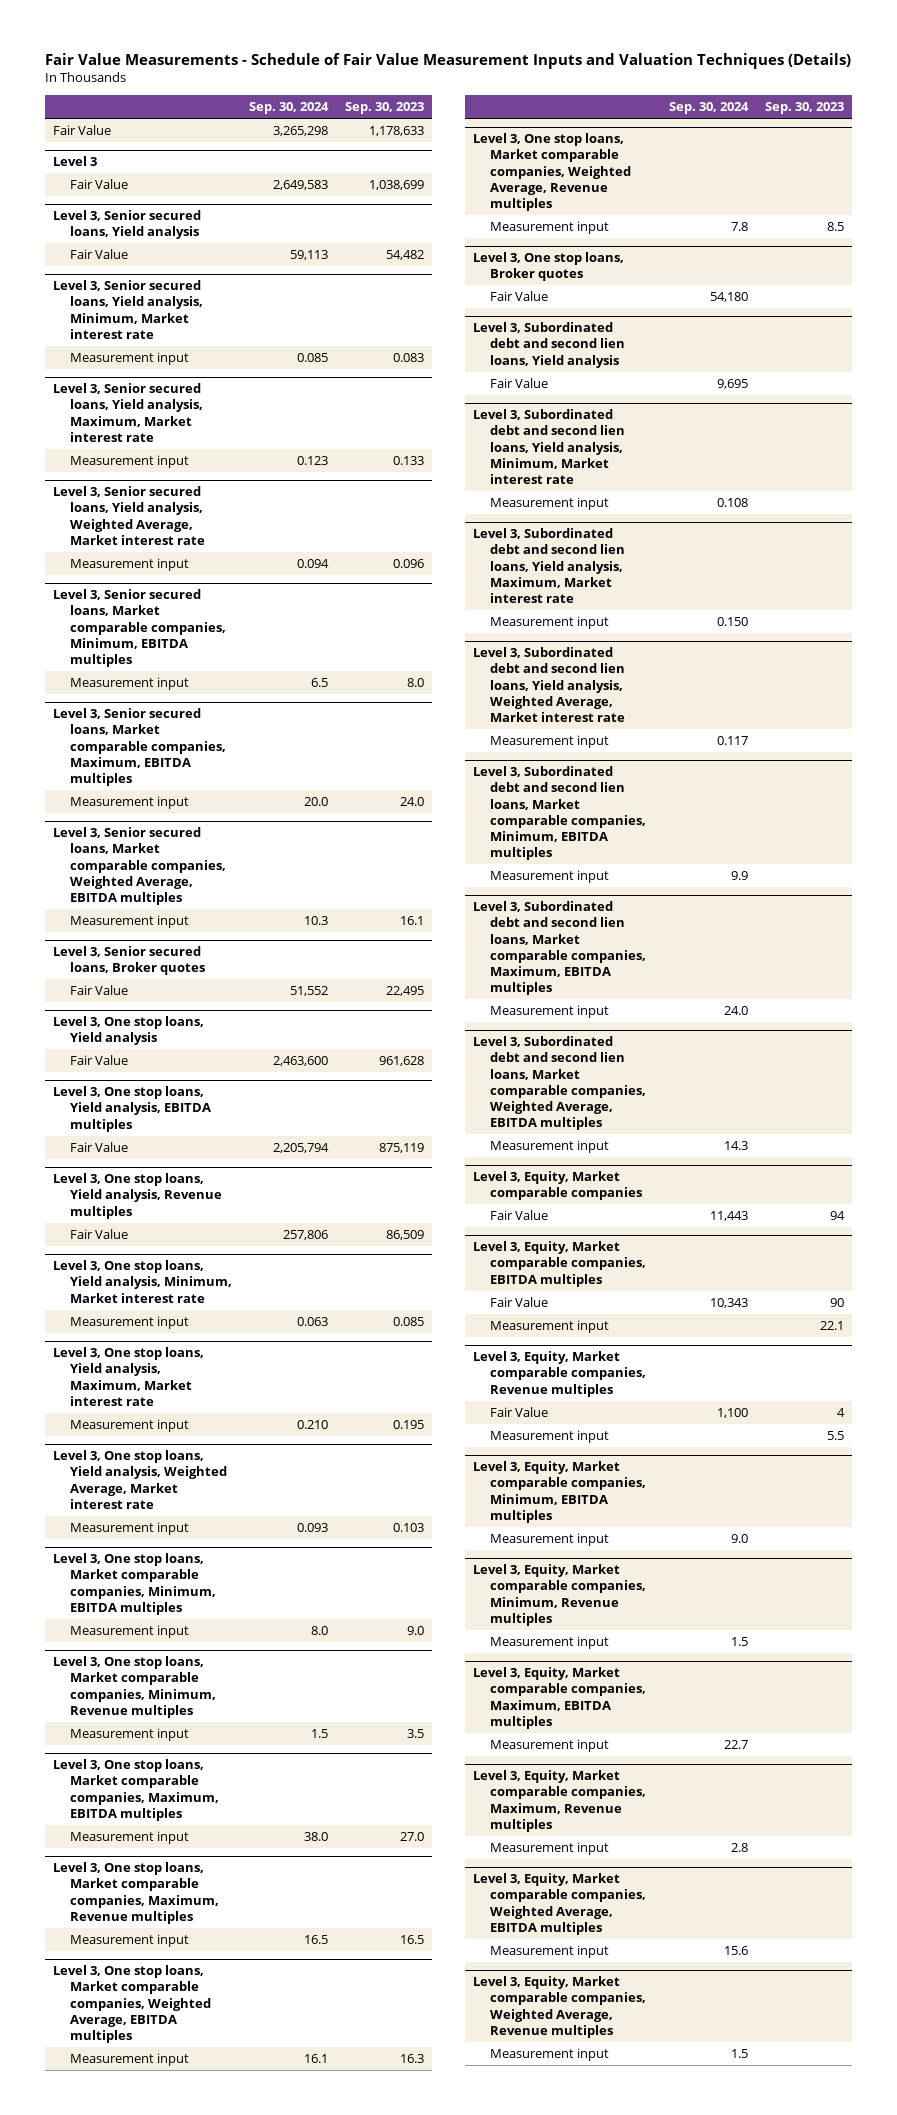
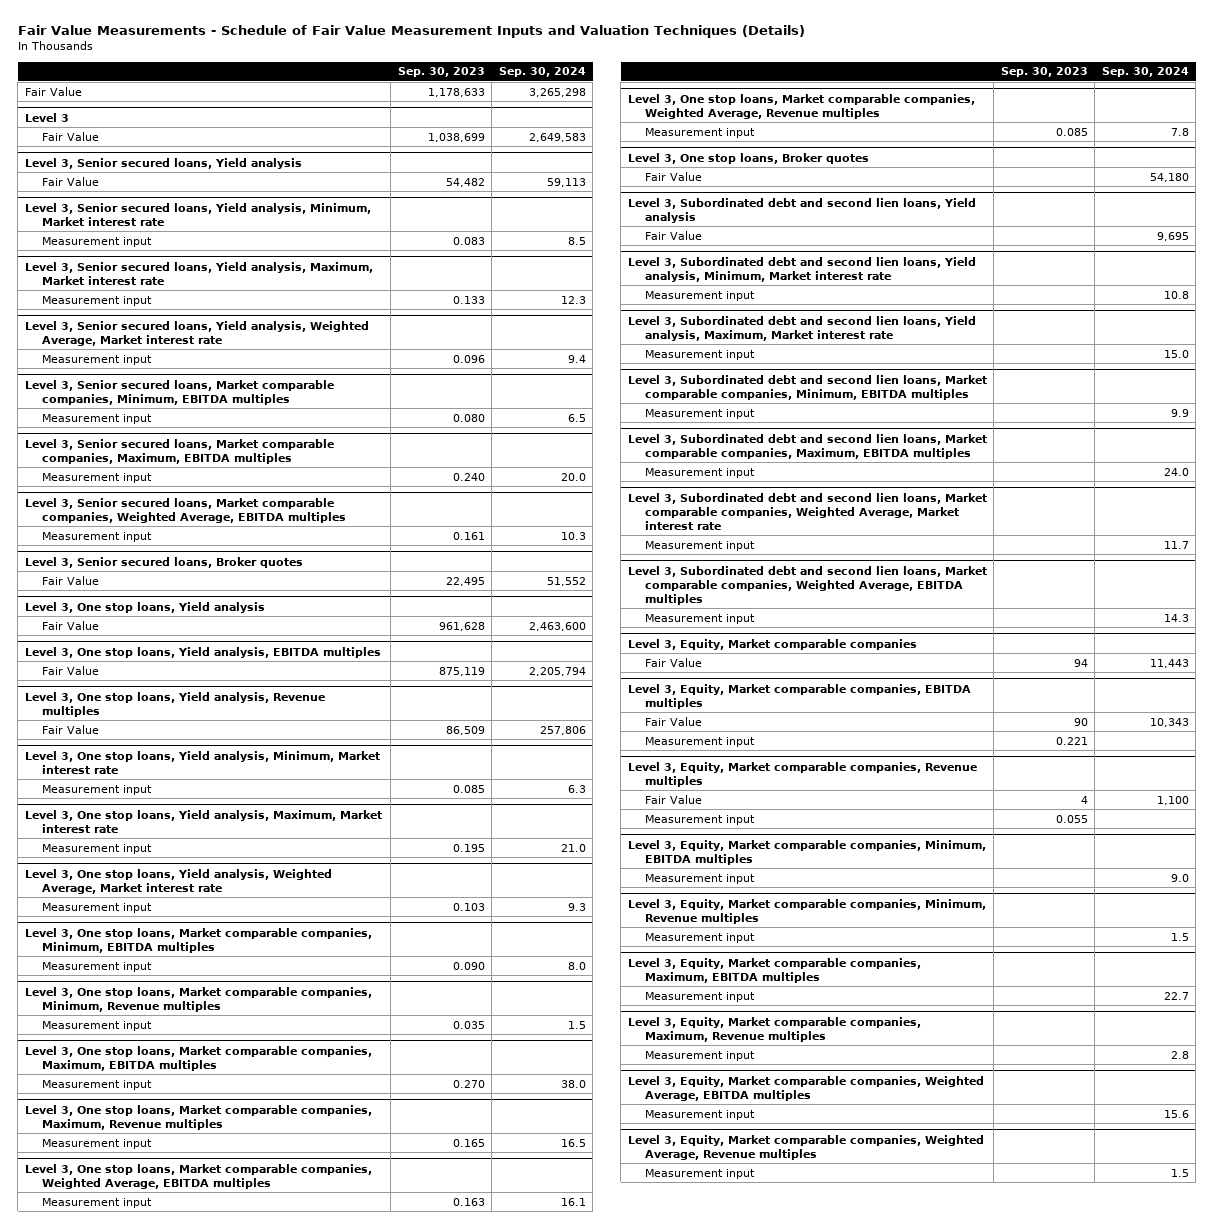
- | Sep. 30, 2024 | Sep. 30, 2023
+ | Sep. 30, 2023 | Sep. 30, 2024
@ Level 3, Senior secured loans, Yield analysis, Minimum, Market interest rate
- Measurement input | 0.085 | 0.083
+ Measurement input | 0.083 | 8.5
@ Level 3, Senior secured loans, Yield analysis, Maximum, Market interest rate
- Measurement input | 0.123 | 0.133
+ Measurement input | 0.133 | 12.3
@ Level 3, Senior secured loans, Yield analysis, Weighted Average, Market interest rate
- Measurement input | 0.094 | 0.096
+ Measurement input | 0.096 | 9.4
@ Level 3, Senior secured loans, Market comparable companies, Minimum, EBITDA multiples
- Measurement input | 6.5 | 8.0
+ Measurement input | 0.080 | 6.5
@ Level 3, Senior secured loans, Market comparable companies, Maximum, EBITDA multiples
- Measurement input | 20.0 | 24.0
+ Measurement input | 0.240 | 20.0
@ Level 3, Senior secured loans, Market comparable companies, Weighted Average, EBITDA multiples
- Measurement input | 10.3 | 16.1
+ Measurement input | 0.161 | 10.3
@ Level 3, One stop loans, Yield analysis, Minimum, Market interest rate
- Measurement input | 0.063 | 0.085
+ Measurement input | 0.085 | 6.3
@ Level 3, One stop loans, Yield analysis, Maximum, Market interest rate
- Measurement input | 0.210 | 0.195
+ Measurement input | 0.195 | 21.0
@ Level 3, One stop loans, Yield analysis, Weighted Average, Market interest rate
- Measurement input | 0.093 | 0.103
+ Measurement input | 0.103 | 9.3
@ Level 3, One stop loans, Market comparable companies, Minimum, EBITDA multiples
- Measurement input | 8.0 | 9.0
+ Measurement input | 0.090 | 8.0
@ Level 3, One stop loans, Market comparable companies, Minimum, Revenue multiples
- Measurement input | 1.5 | 3.5
+ Measurement input | 0.035 | 1.5
@ Level 3, One stop loans, Market comparable companies, Maximum, EBITDA multiples
- Measurement input | 38.0 | 27.0
+ Measurement input | 0.270 | 38.0
@ Level 3, One stop loans, Market comparable companies, Maximum, Revenue multiples
- Measurement input | 16.5 | 16.5
+ Measurement input | 0.165 | 16.5
@ Level 3, One stop loans, Market comparable companies, Weighted Average, EBITDA multiples
- Measurement input | 16.1 | 16.3
+ Measurement input | 0.163 | 16.1
@ Level 3, One stop loans, Market comparable companies, Weighted Average, Revenue multiples
- Measurement input | 7.8 | 8.5
+ Measurement input | 0.085 | 7.8
@ Level 3, Subordinated debt and second lien loans, Yield analysis, Minimum, Market interest rate
- Measurement input | 0.108 |
+ Measurement input | | 10.8
@ Level 3, Subordinated debt and second lien loans, Yield analysis, Maximum, Market interest rate
- Measurement input | 0.150 |
- Level 3, Subordinated debt and second lien loans, Yield analysis, Weighted Average, Market interest rate
- Measurement input | 0.117 |
@ Level 3, Subordinated debt and second lien loans, Yield analysis, Maximum, Market interest rate
+ Measurement input | | 15.0
+ Level 3, Subordinated debt and second lien loans, Market comparable companies, Weighted Average, Market interest rate
+ Measurement input | | 11.7
@ Level 3, Equity, Market comparable companies, EBITDA multiples
- Measurement input | | 22.1
+ Measurement input | 0.221 |
@ Level 3, Equity, Market comparable companies, Revenue multiples
- Measurement input | | 5.5
+ Measurement input | 0.055 |

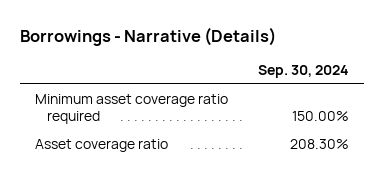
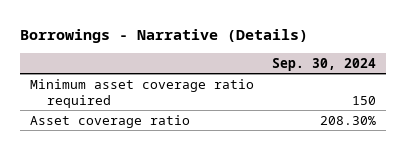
- Minimum asset coverage ratio required | 150.00%
+ Minimum asset coverage ratio required | 150

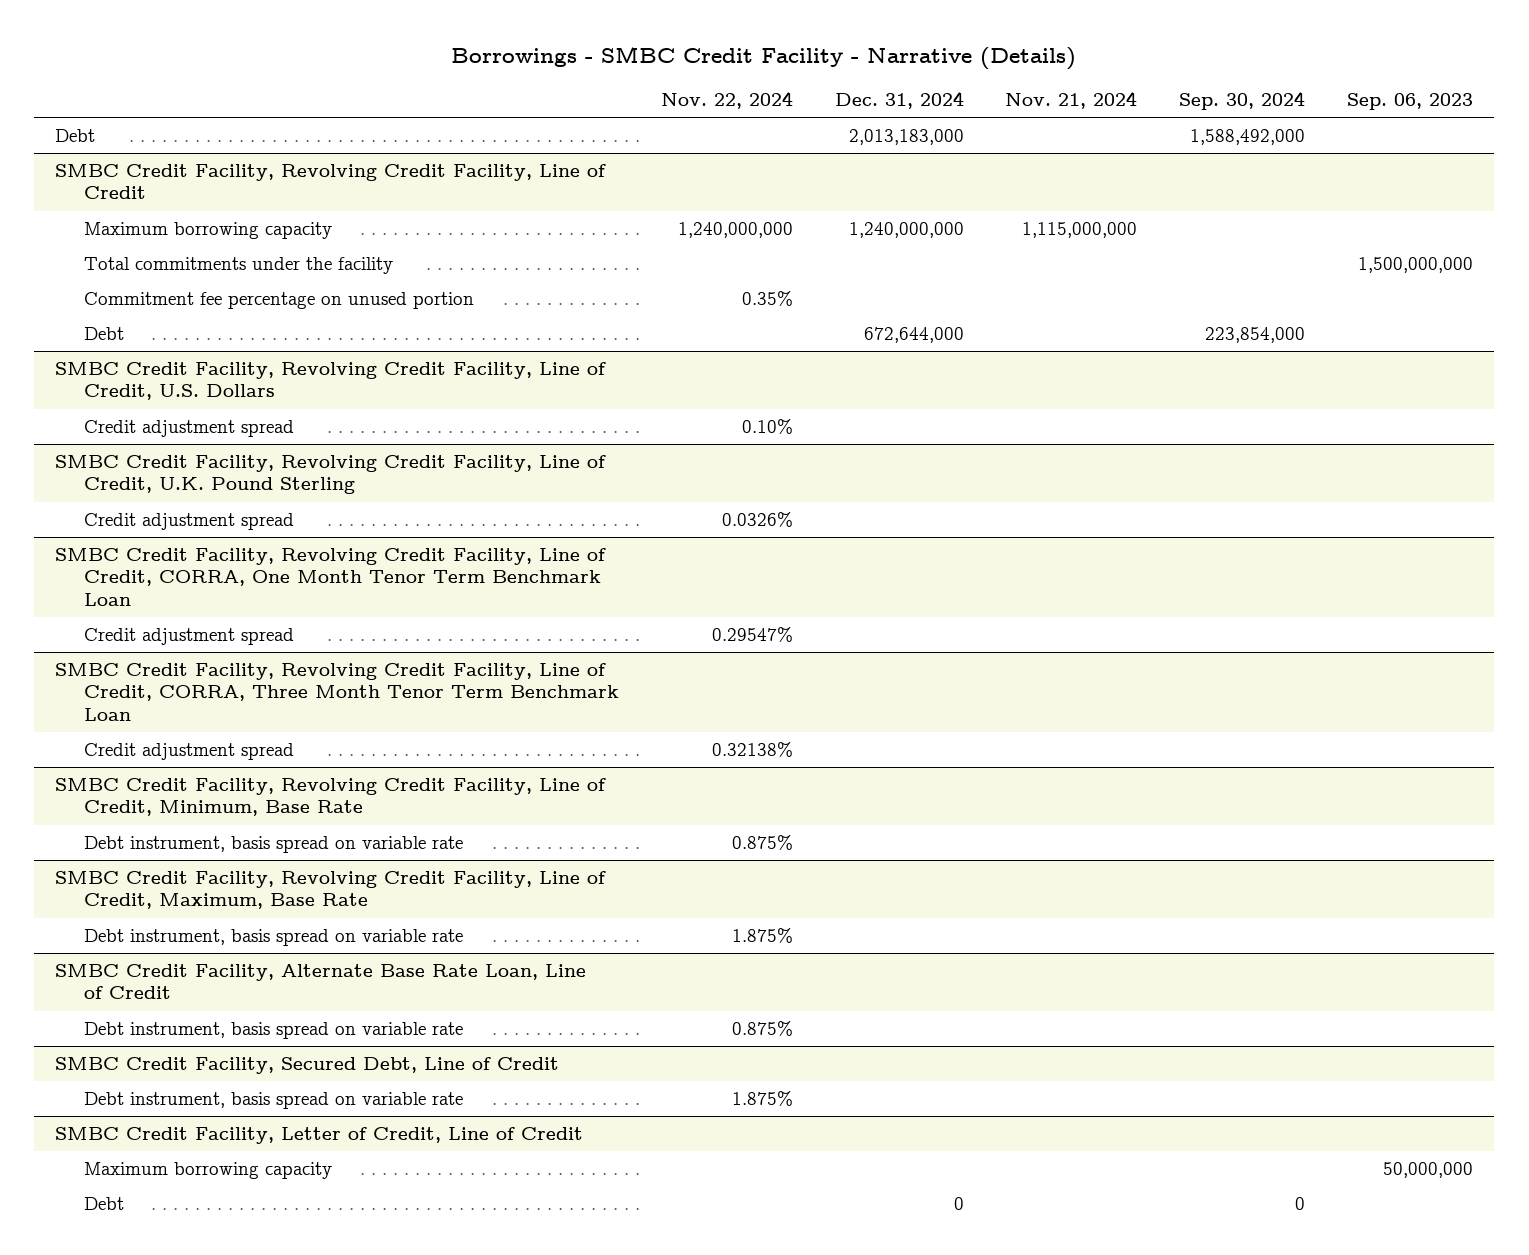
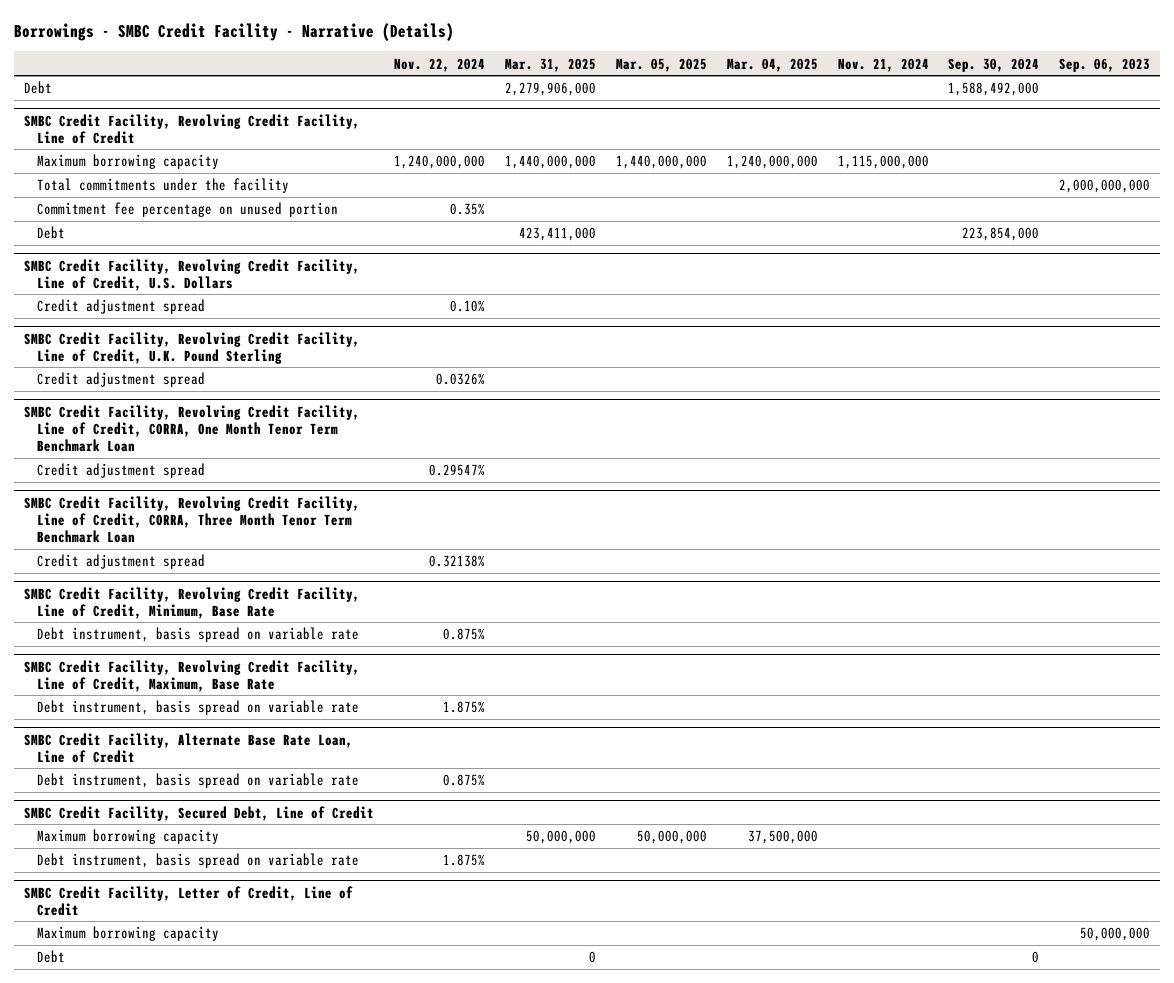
- | Nov. 22, 2024 | Dec. 31, 2024 | Nov. 21, 2024 | Sep. 30, 2024 | Sep. 06, 2023
+ | Nov. 22, 2024 | Mar. 31, 2025 | Mar. 05, 2025 | Mar. 04, 2025 | Nov. 21, 2024 | Sep. 30, 2024 | Sep. 06, 2023
@ SMBC Credit Facility, Revolving Credit Facility, Line of Credit
- Total commitments under the facility | | | | | 1,500,000,000
+ Total commitments under the facility | | | | | | | 2,000,000,000
@ SMBC Credit Facility, Secured Debt, Line of Credit
+ Maximum borrowing capacity | | 50,000,000 | 50,000,000 | 37,500,000 | | |

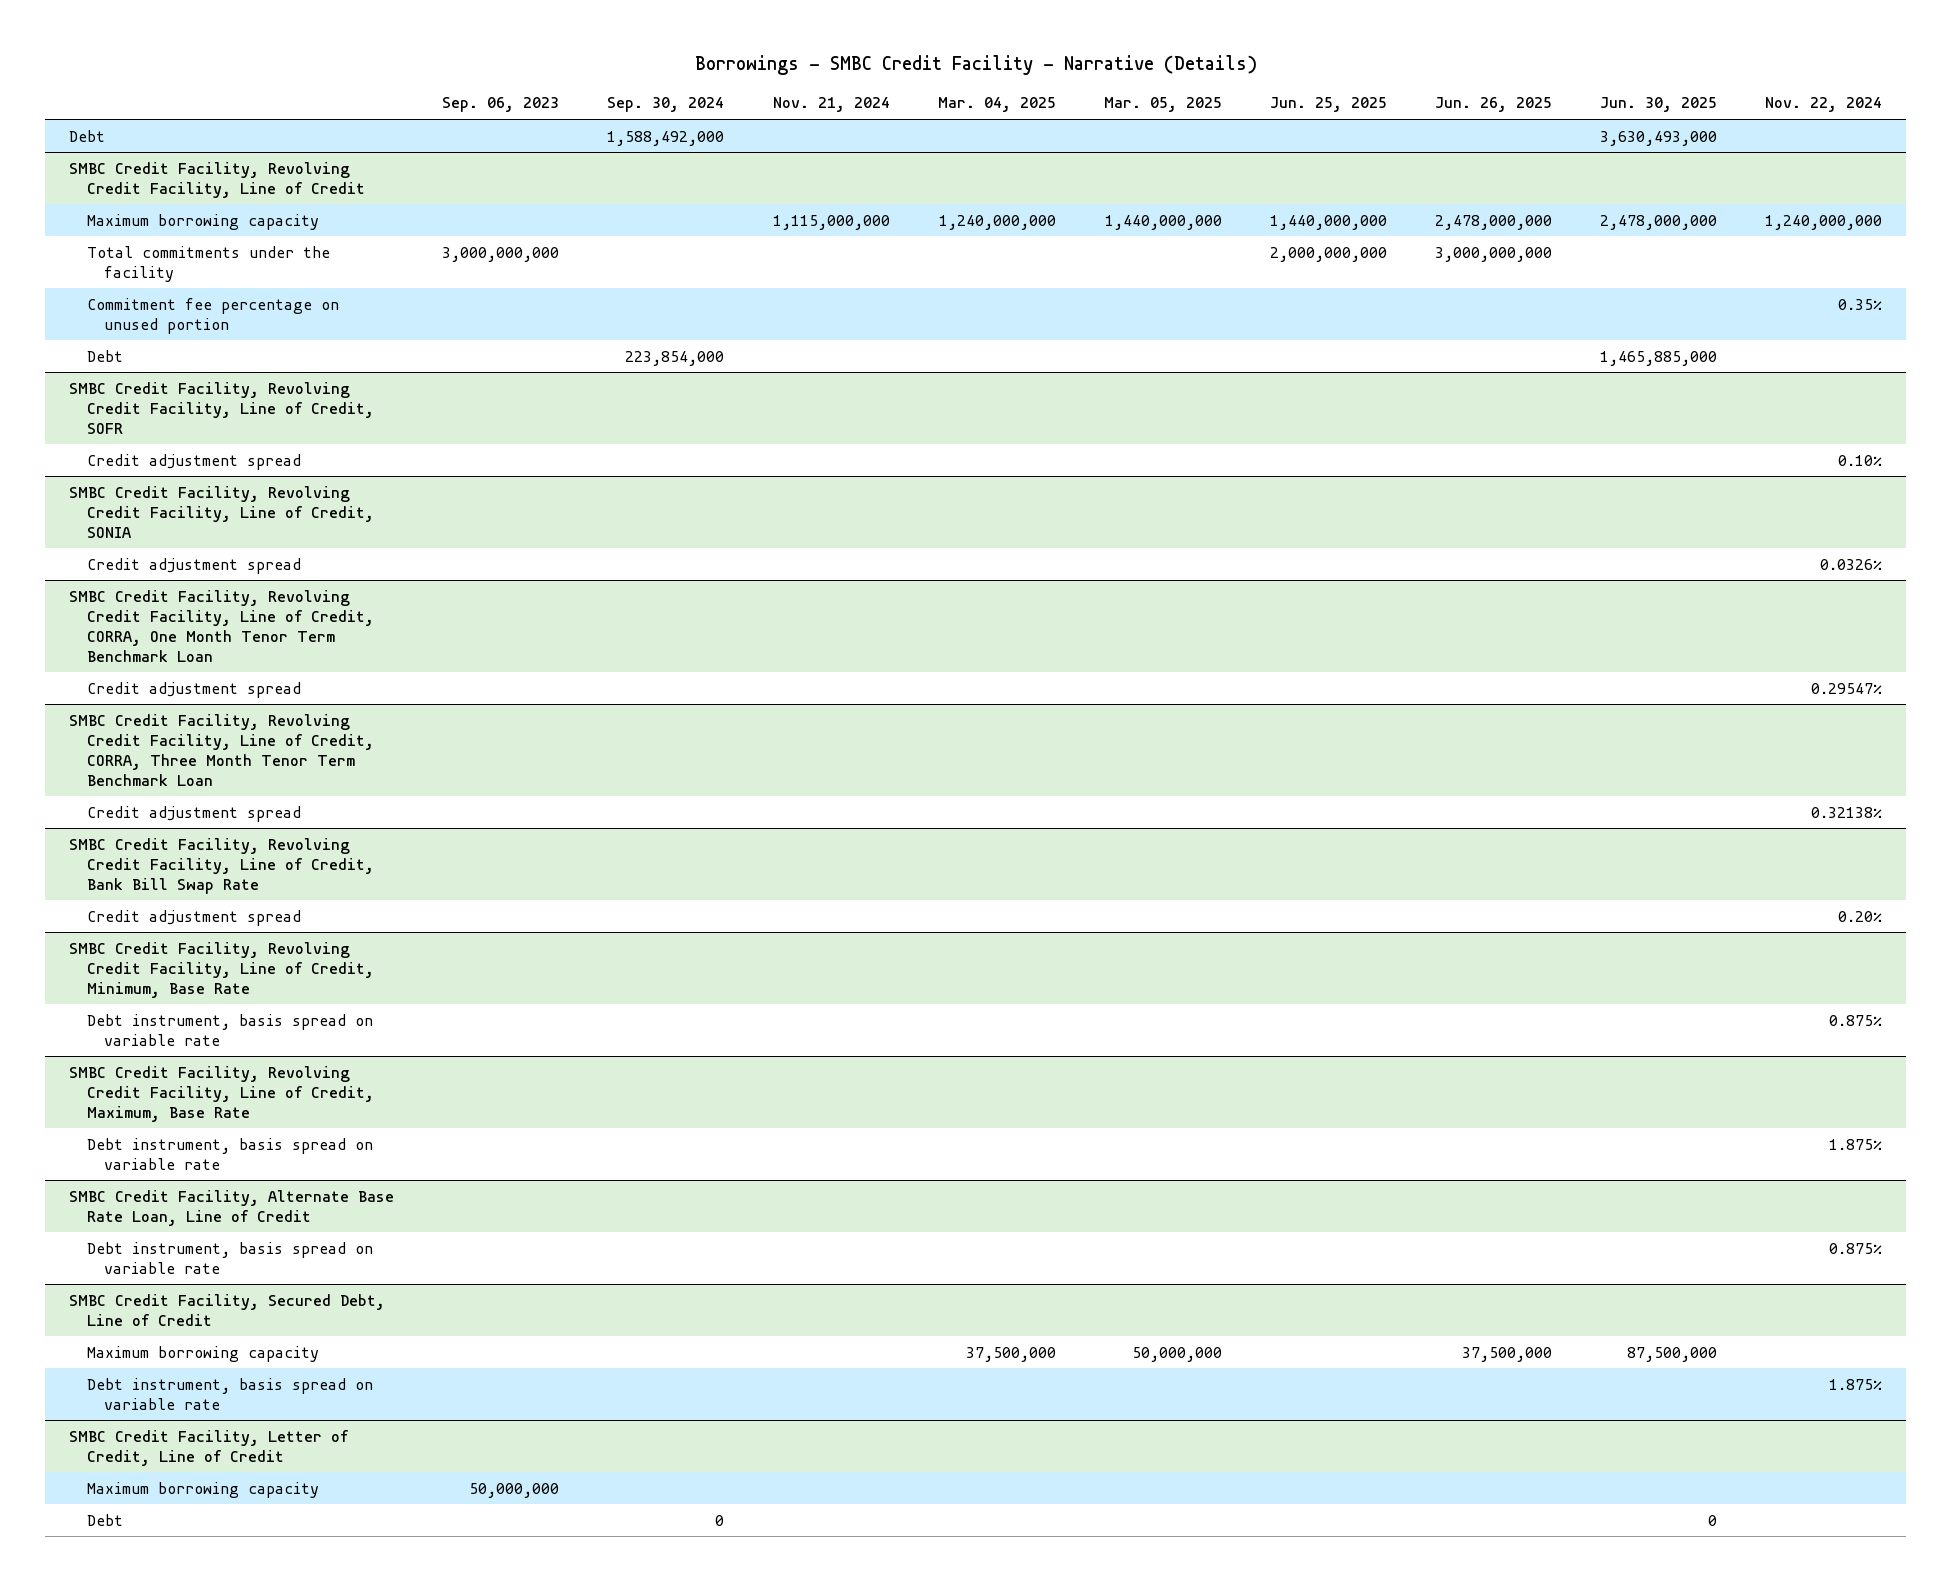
- | Nov. 22, 2024 | Mar. 31, 2025 | Mar. 05, 2025 | Mar. 04, 2025 | Nov. 21, 2024 | Sep. 30, 2024 | Sep. 06, 2023
+ | Sep. 06, 2023 | Sep. 30, 2024 | Nov. 21, 2024 | Mar. 04, 2025 | Mar. 05, 2025 | Jun. 25, 2025 | Jun. 26, 2025 | Jun. 30, 2025 | Nov. 22, 2024
@ SMBC Credit Facility, Revolving Credit Facility, Line of Credit
- Total commitments under the facility | | | | | | | 2,000,000,000
+ Total commitments under the facility | 3,000,000,000 | | | | | 2,000,000,000 | 3,000,000,000 | |
- SMBC Credit Facility, Revolving Credit Facility, Line of Credit, U.S. Dollars
+ SMBC Credit Facility, Revolving Credit Facility, Line of Credit, SOFR
- SMBC Credit Facility, Revolving Credit Facility, Line of Credit, U.K. Pound Sterling
+ SMBC Credit Facility, Revolving Credit Facility, Line of Credit, SONIA
+ SMBC Credit Facility, Revolving Credit Facility, Line of Credit, Bank Bill Swap Rate
+ Credit adjustment spread | | | | | | | | | 0.20%

